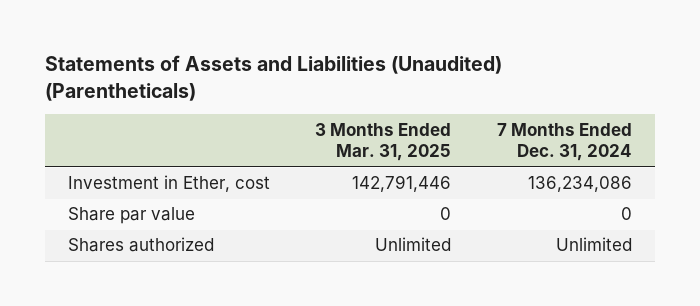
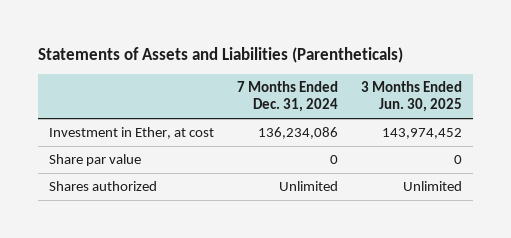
- Statements of Assets and Liabilities (Unaudited) (Parentheticals)
+ Statements of Assets and Liabilities (Parentheticals)
- | 3 Months Ended Mar. 31, 2025 | 7 Months Ended Dec. 31, 2024
+ | 7 Months Ended Dec. 31, 2024 | 3 Months Ended Jun. 30, 2025
- Investment in Ether, cost | 142,791,446 | 136,234,086
+ Investment in Ether, at cost | 136,234,086 | 143,974,452

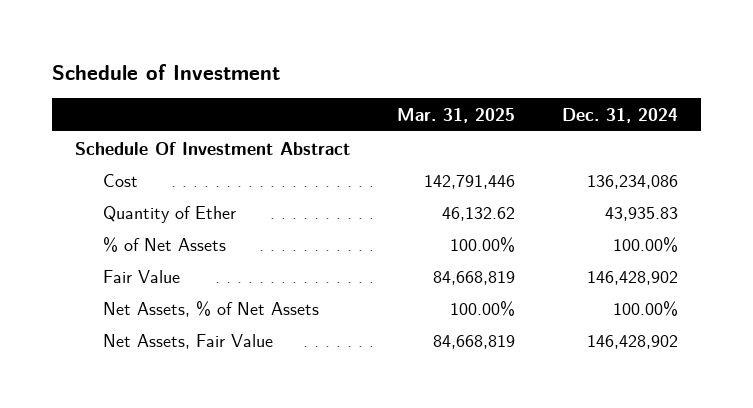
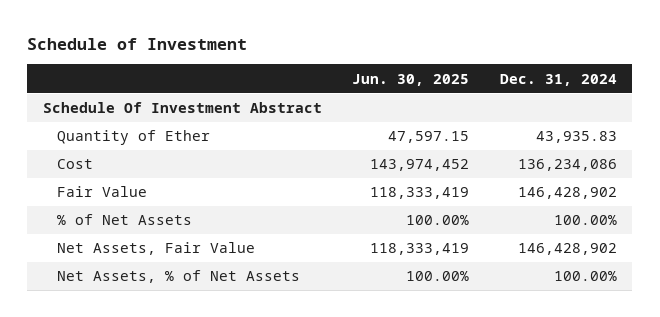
- | Mar. 31, 2025 | Dec. 31, 2024
+ | Jun. 30, 2025 | Dec. 31, 2024
moved down: Cost | 143,974,452 | 136,234,086
moved down: % of Net Assets | 100.00% | 100.00%
moved down: Net Assets, % of Net Assets | 100.00% | 100.00%

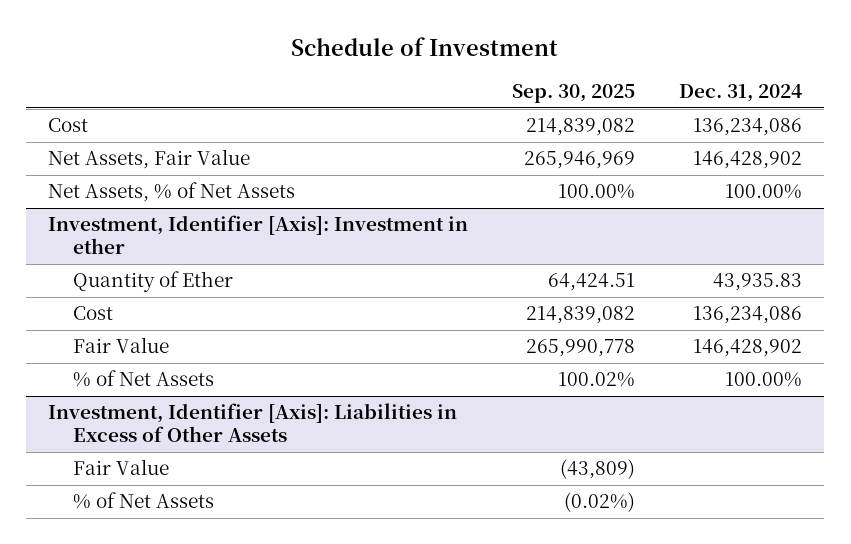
- | Jun. 30, 2025 | Dec. 31, 2024
+ | Sep. 30, 2025 | Dec. 31, 2024
- Schedule Of Investment Abstract
+ Cost | 214,839,082 | 136,234,086
moved up: Net Assets, Fair Value | 265,946,969 | 146,428,902
moved up: Net Assets, % of Net Assets | 100.00% | 100.00%
+ Investment, Identifier [Axis]: Investment in ether
+ Investment, Identifier [Axis]: Liabilities in Excess of Other Assets
+ Fair Value | (43,809) |
+ % of Net Assets | (0.02%) |

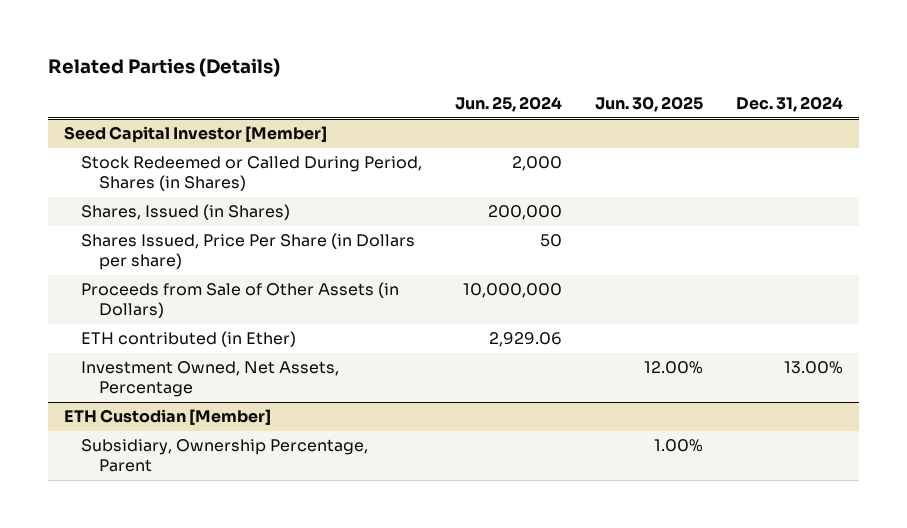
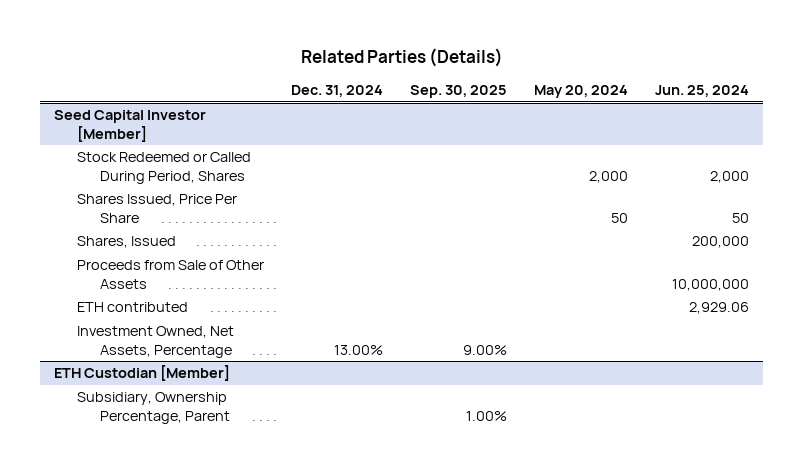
- | Jun. 25, 2024 | Jun. 30, 2025 | Dec. 31, 2024
+ | Dec. 31, 2024 | Sep. 30, 2025 | May 20, 2024 | Jun. 25, 2024
@ Seed Capital Investor [Member]
- Stock Redeemed or Called During Period, Shares (in Shares) | 2,000 | |
- Shares, Issued (in Shares) | 200,000 | |
- Shares Issued, Price Per Share (in Dollars per share) | 50 | |
- Proceeds from Sale of Other Assets (in Dollars) | 10,000,000 | |
- ETH contributed (in Ether) | 2,929.06 | |
+ Stock Redeemed or Called During Period, Shares | | | 2,000 | 2,000
+ Shares Issued, Price Per Share | | | 50 | 50
+ Shares, Issued | | | | 200,000
+ Proceeds from Sale of Other Assets | | | | 10,000,000
+ ETH contributed | | | | 2,929.06

